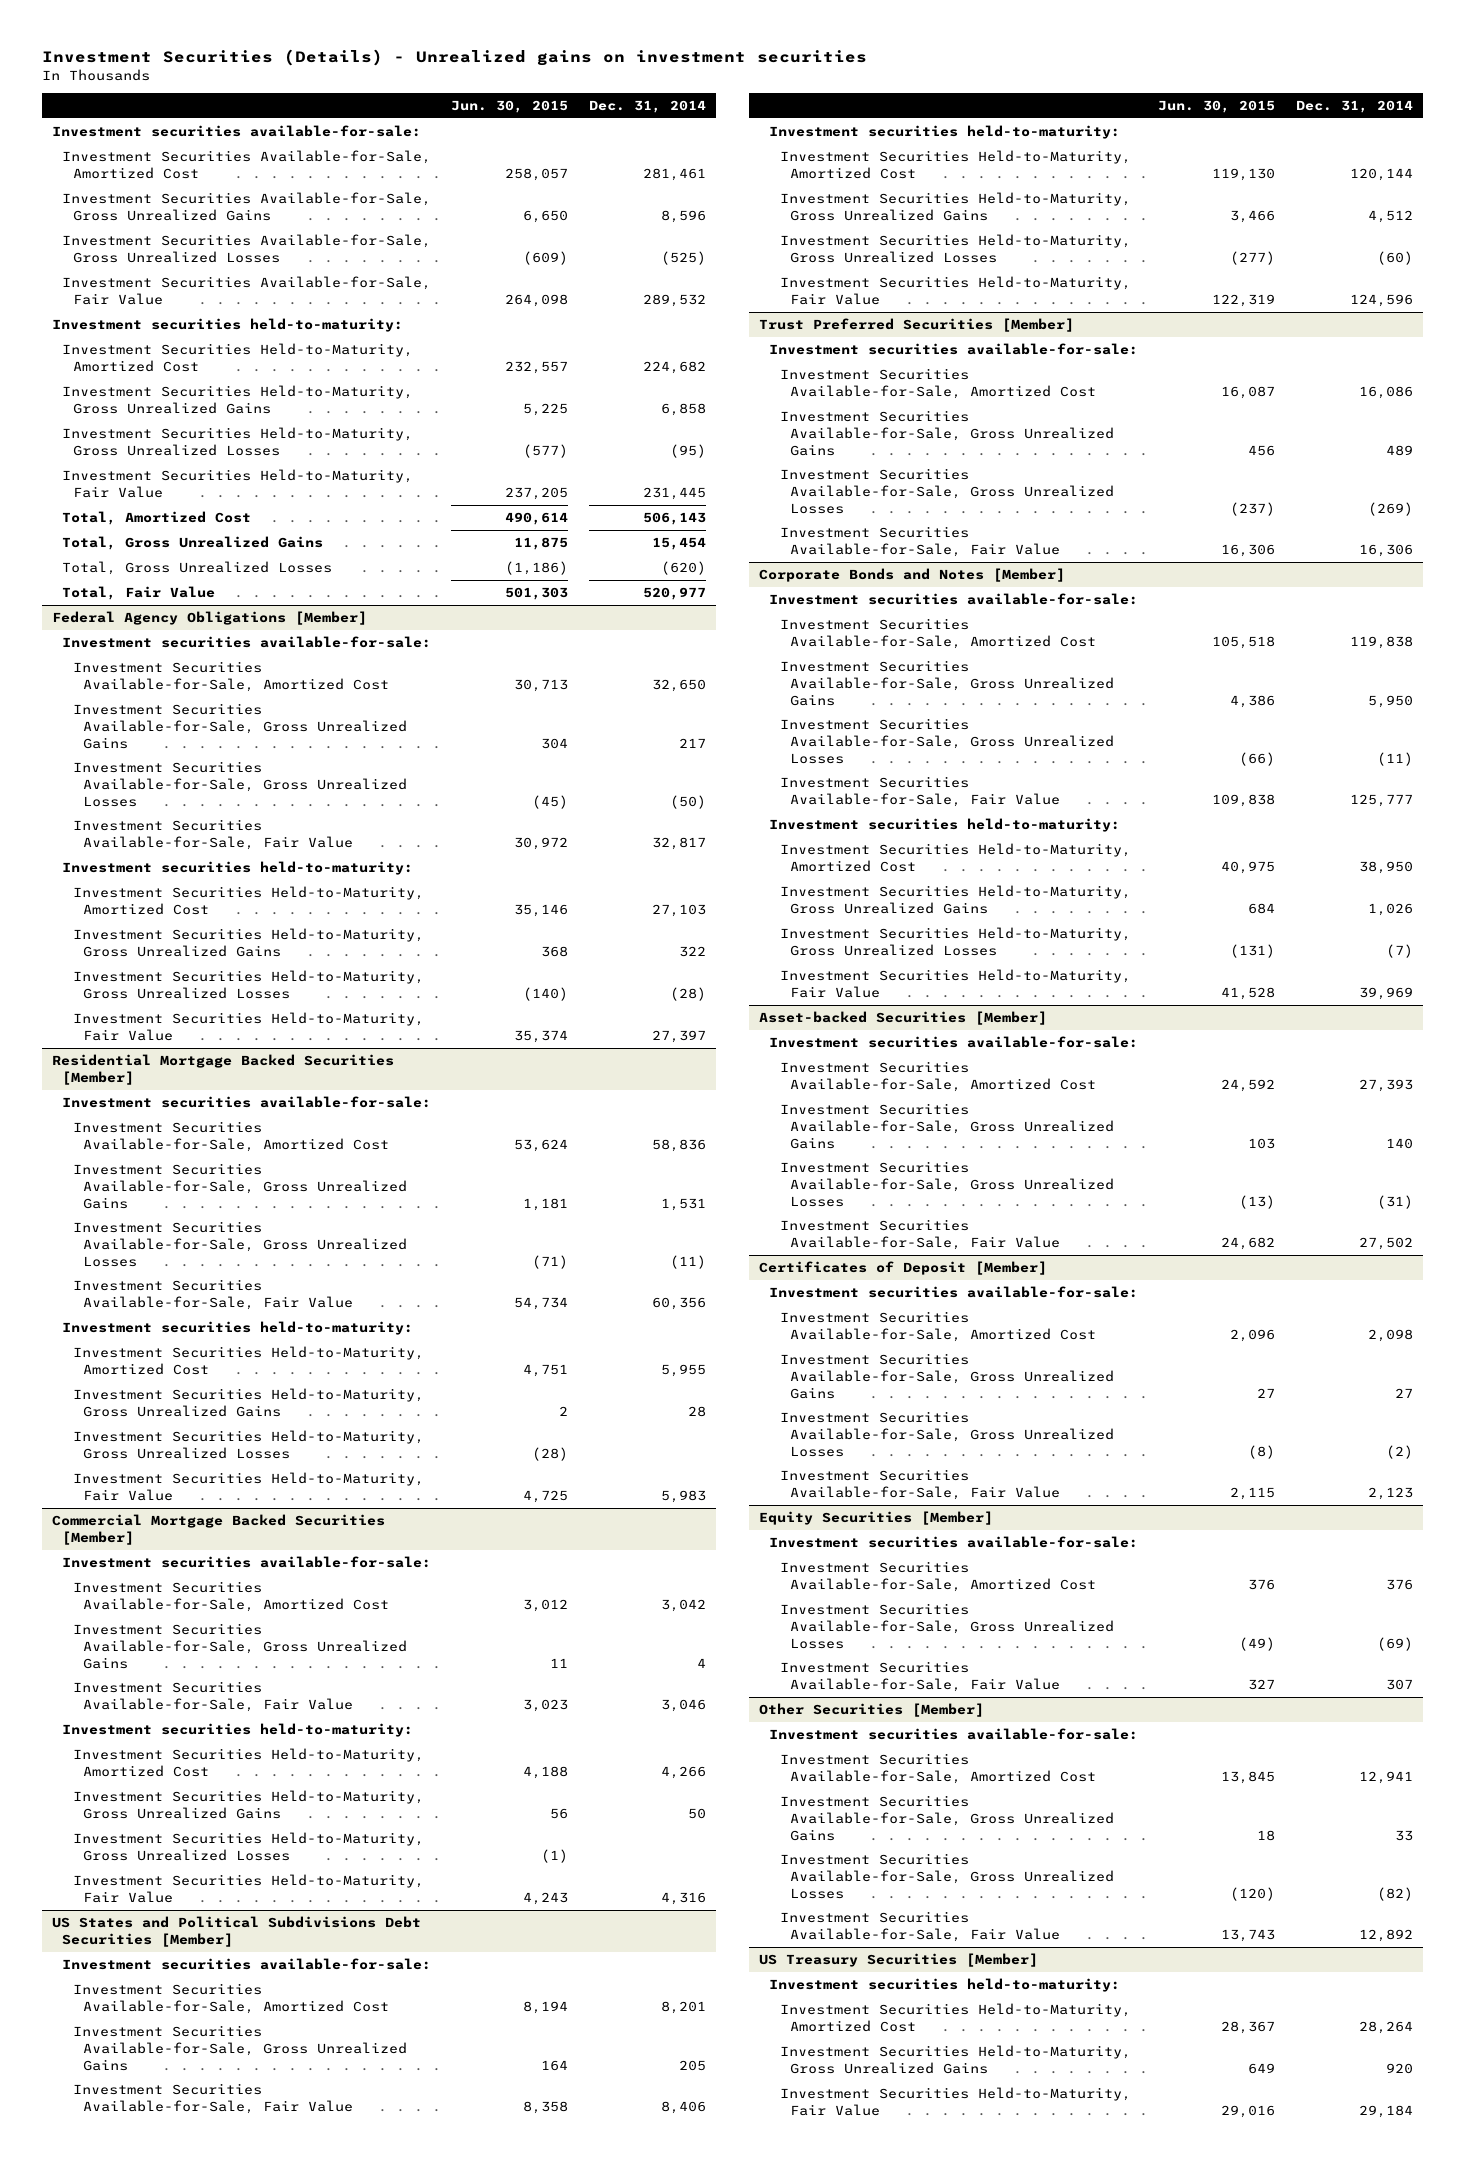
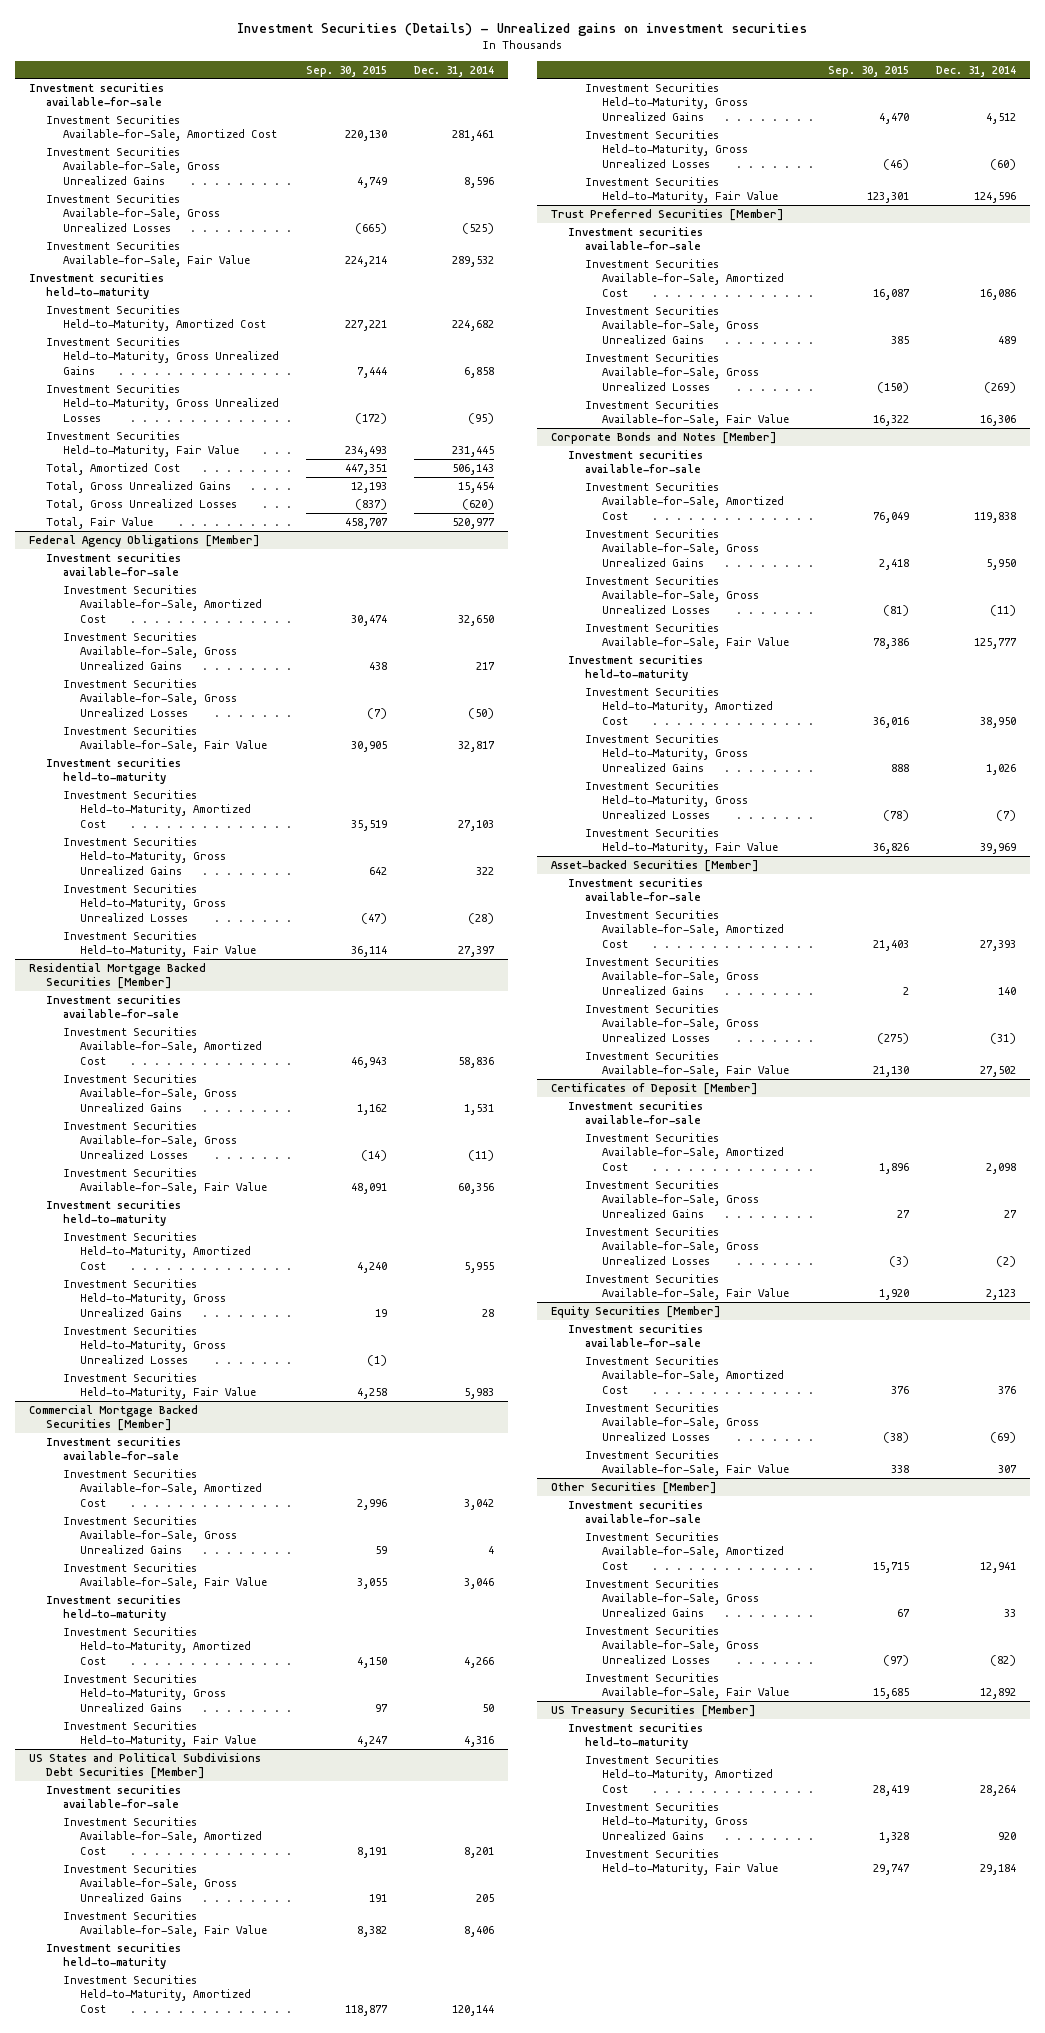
- | Jun. 30, 2015 | Dec. 31, 2014
+ | Sep. 30, 2015 | Dec. 31, 2014
- Investment securities available-for-sale:
+ Investment securities available-for-sale
- Investment securities held-to-maturity:
+ Investment securities held-to-maturity
@ Federal Agency Obligations [Member]
- Investment securities available-for-sale:
+ Investment securities available-for-sale
- Investment securities held-to-maturity:
+ Investment securities held-to-maturity
@ Residential Mortgage Backed Securities [Member]
- Investment securities available-for-sale:
+ Investment securities available-for-sale
- Investment securities held-to-maturity:
+ Investment securities held-to-maturity
@ Commercial Mortgage Backed Securities [Member]
- Investment securities available-for-sale:
+ Investment securities available-for-sale
- Investment securities held-to-maturity:
+ Investment securities held-to-maturity
- Investment Securities Held-to-Maturity, Gross Unrealized Losses | (1) |
@ US States and Political Subdivisions Debt Securities [Member]
- Investment securities available-for-sale:
+ Investment securities available-for-sale
- Investment securities held-to-maturity:
+ Investment securities held-to-maturity
@ Trust Preferred Securities [Member]
- Investment securities available-for-sale:
+ Investment securities available-for-sale
@ Corporate Bonds and Notes [Member]
- Investment securities available-for-sale:
+ Investment securities available-for-sale
- Investment securities held-to-maturity:
+ Investment securities held-to-maturity
@ Asset-backed Securities [Member]
- Investment securities available-for-sale:
+ Investment securities available-for-sale
@ Certificates of Deposit [Member]
- Investment securities available-for-sale:
+ Investment securities available-for-sale
@ Equity Securities [Member]
- Investment securities available-for-sale:
+ Investment securities available-for-sale
@ Other Securities [Member]
- Investment securities available-for-sale:
+ Investment securities available-for-sale
@ US Treasury Securities [Member]
- Investment securities held-to-maturity:
+ Investment securities held-to-maturity

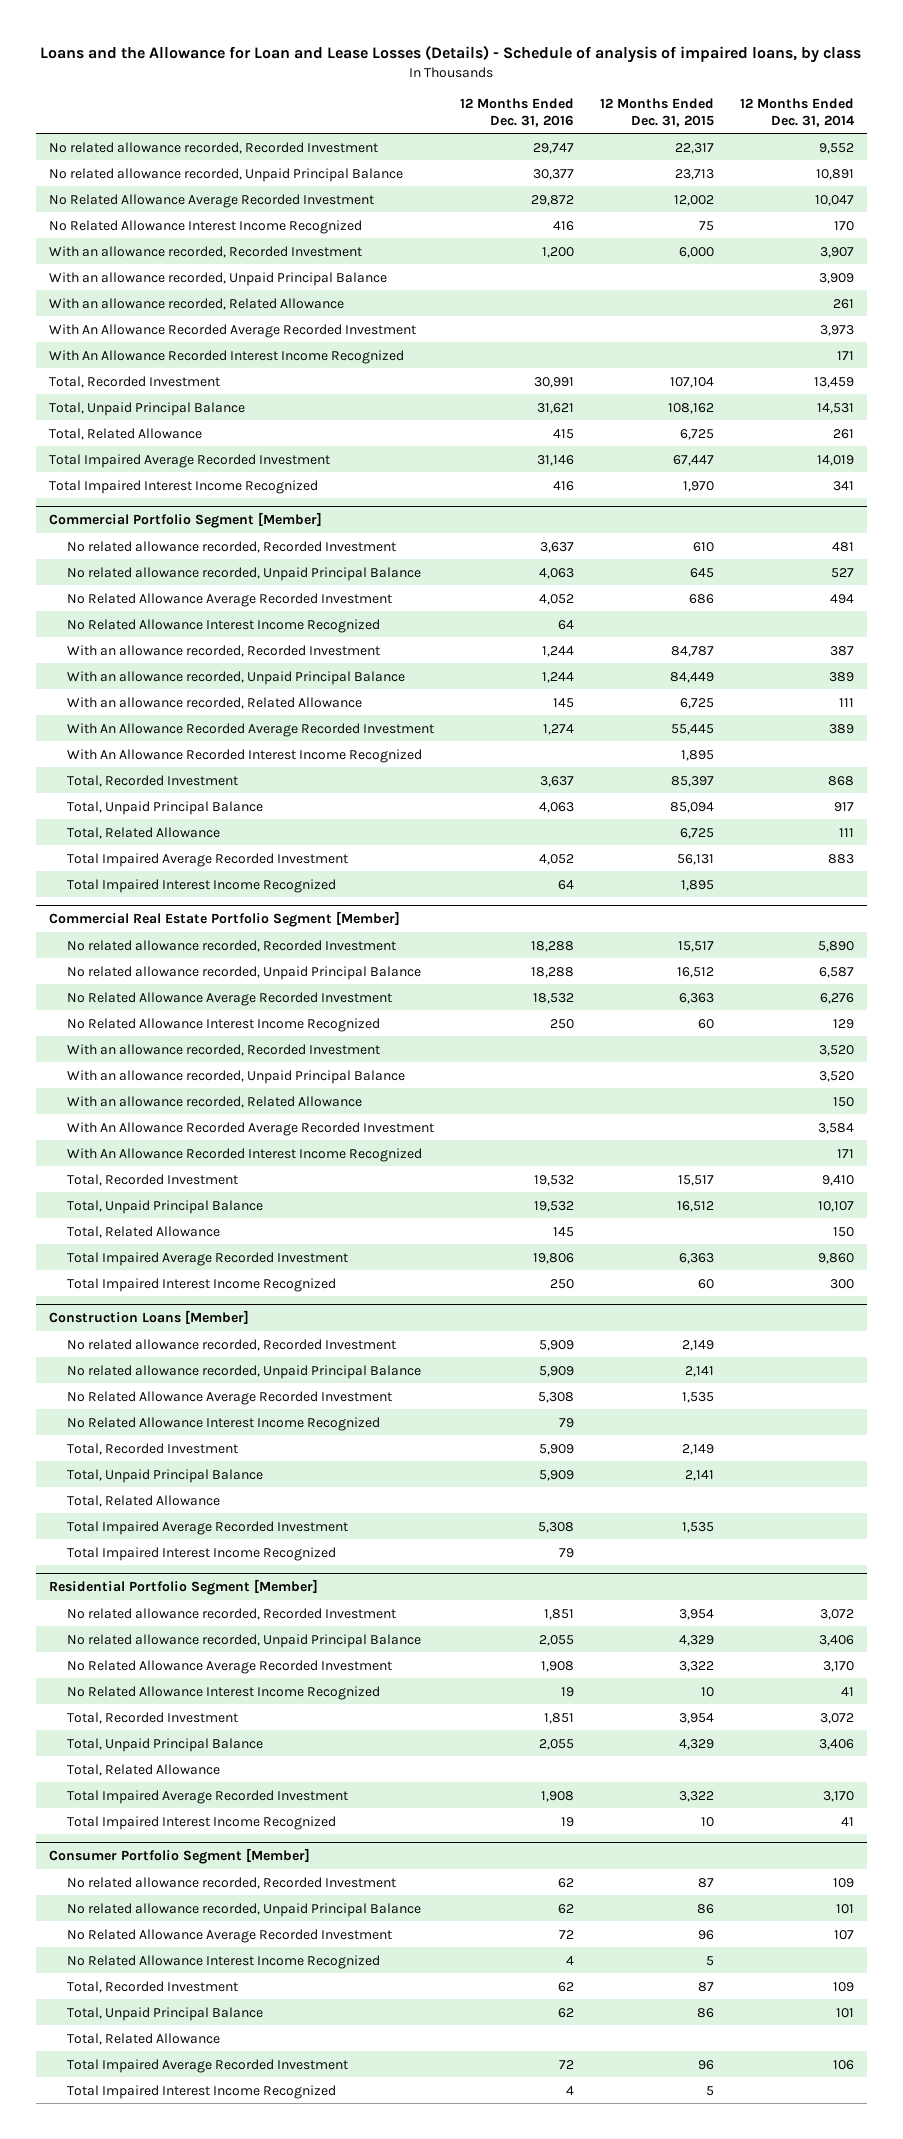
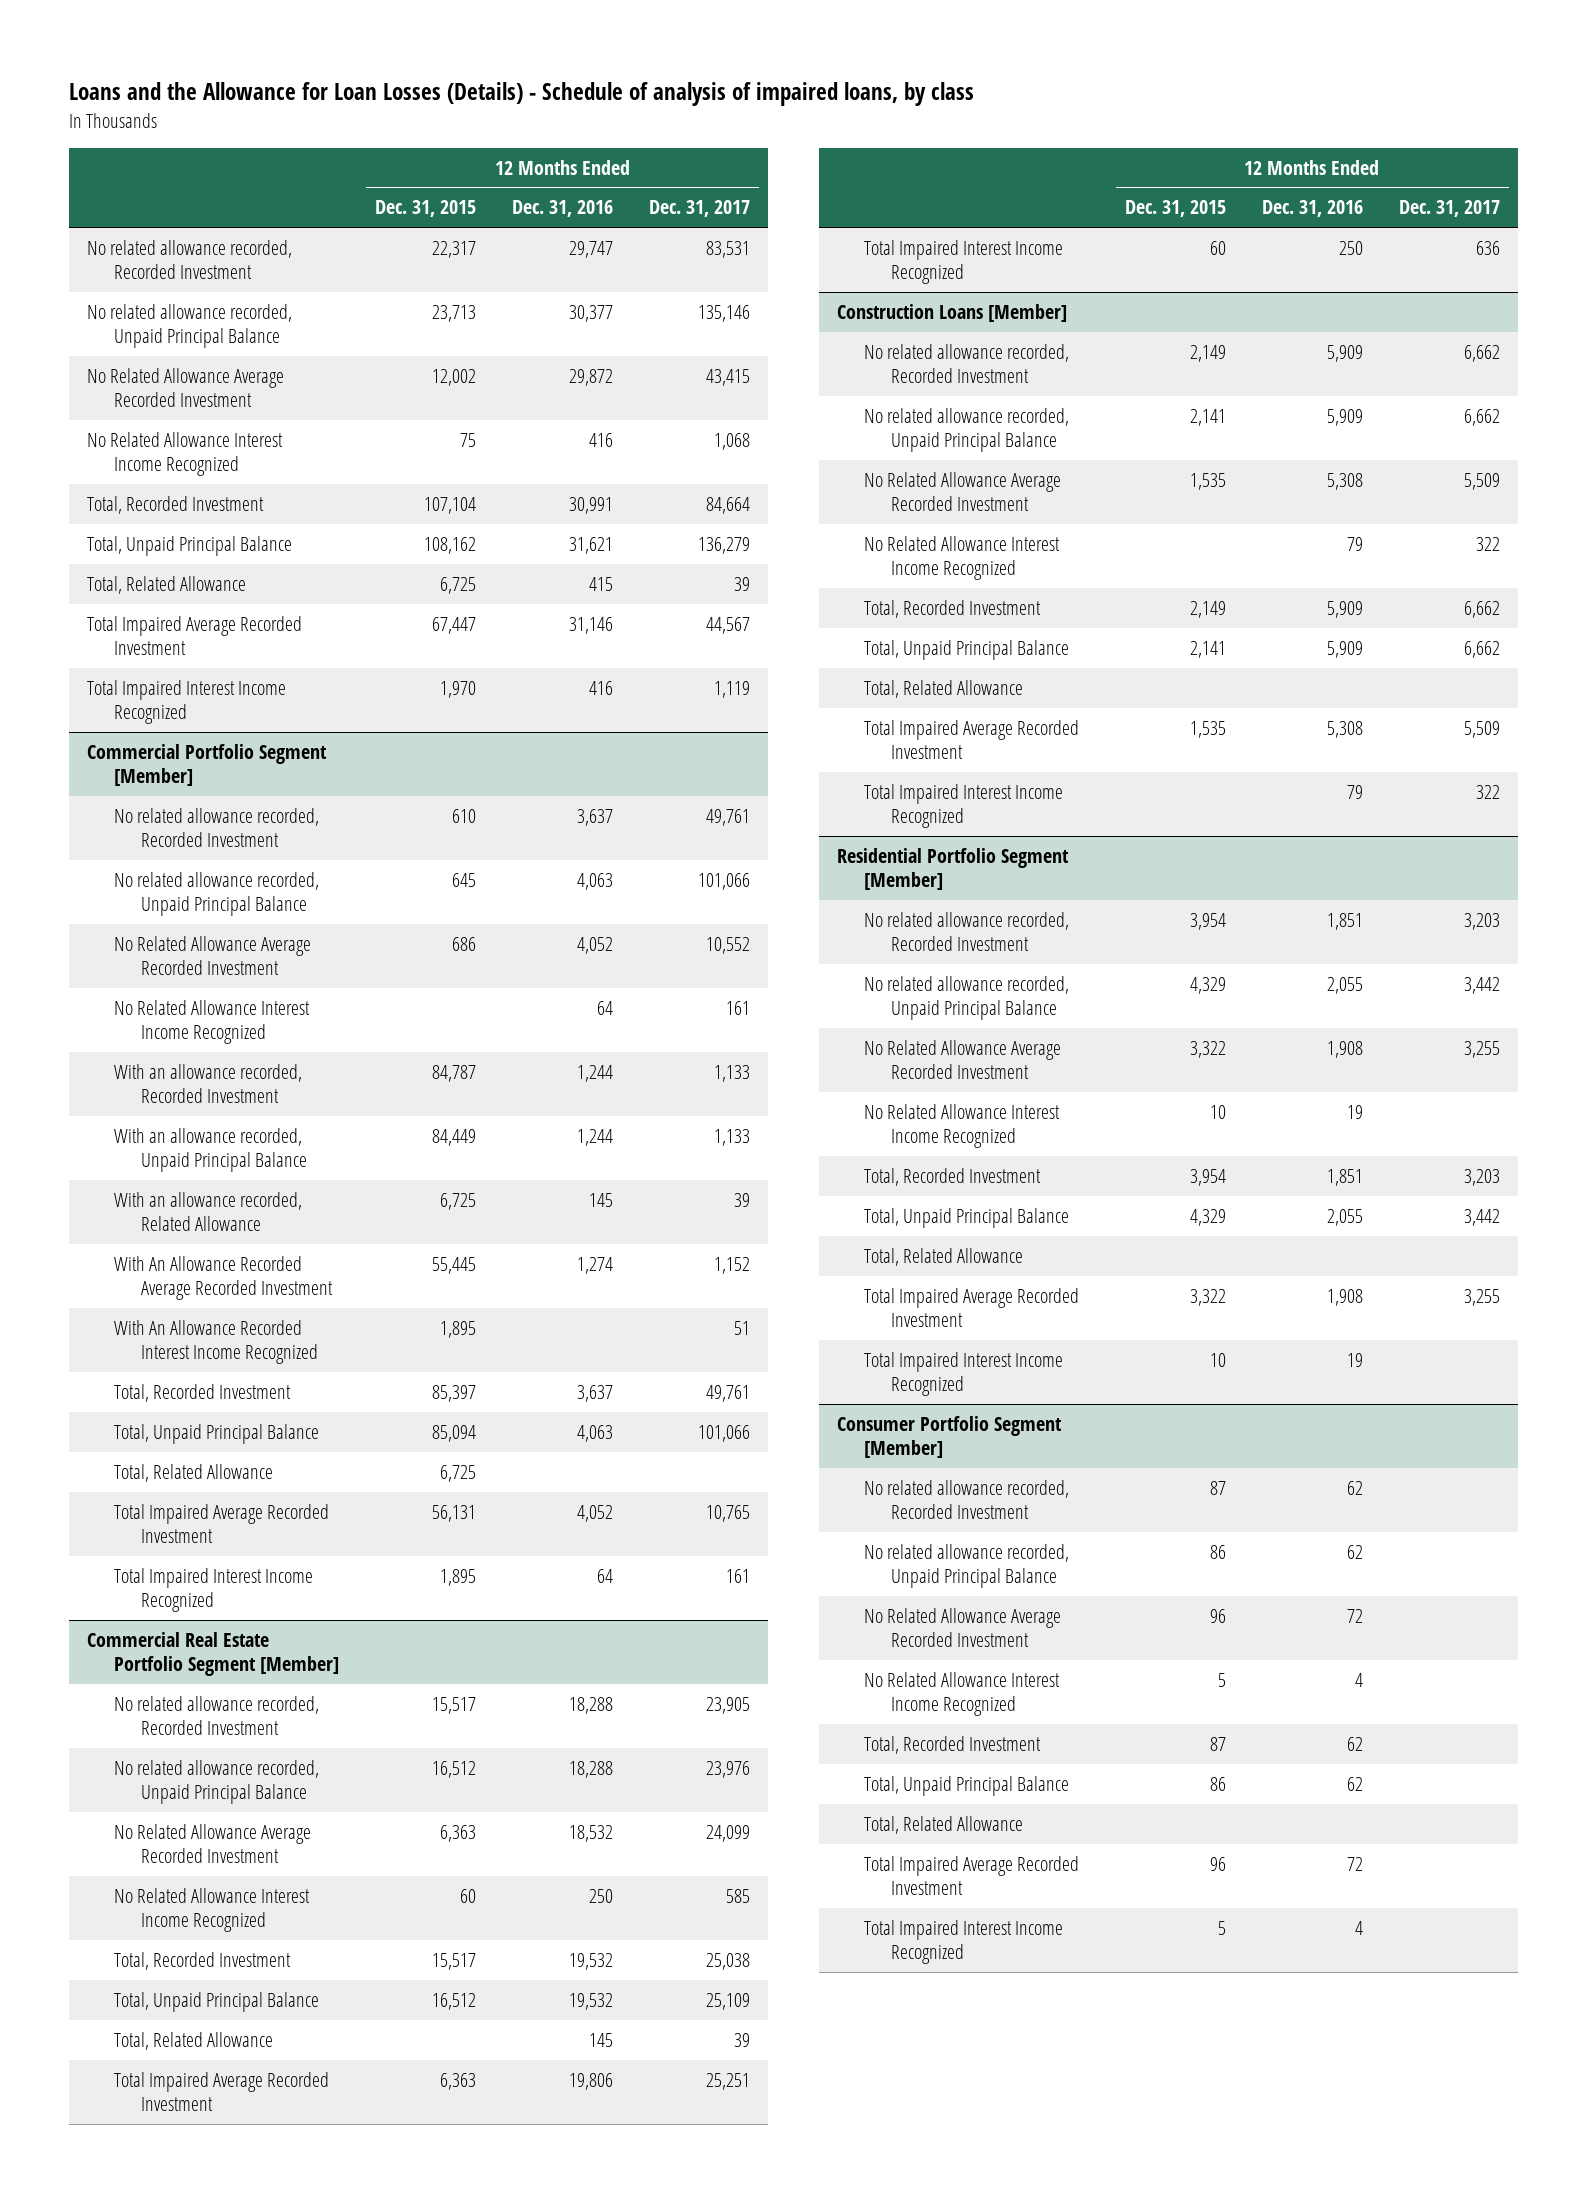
- Loans and the Allowance for Loan and Lease Losses (Details) - Schedule of analysis of impaired loans, by class
+ Loans and the Allowance for Loan Losses (Details) - Schedule of analysis of impaired loans, by class
- | 12 Months Ended Dec. 31, 2016 | 12 Months Ended Dec. 31, 2015 | 12 Months Ended Dec. 31, 2014
+ | 12 Months Ended Dec. 31, 2015 | 12 Months Ended Dec. 31, 2016 | 12 Months Ended Dec. 31, 2017
- With an allowance recorded, Recorded Investment | 1,200 | 6,000 | 3,907
- With an allowance recorded, Unpaid Principal Balance | | | 3,909
- With an allowance recorded, Related Allowance | | | 261
- With An Allowance Recorded Average Recorded Investment | | | 3,973
- With An Allowance Recorded Interest Income Recognized | | | 171
@ Commercial Real Estate Portfolio Segment [Member]
- With an allowance recorded, Recorded Investment | | | 3,520
- With an allowance recorded, Unpaid Principal Balance | | | 3,520
- With an allowance recorded, Related Allowance | | | 150
- With An Allowance Recorded Average Recorded Investment | | | 3,584
- With An Allowance Recorded Interest Income Recognized | | | 171

